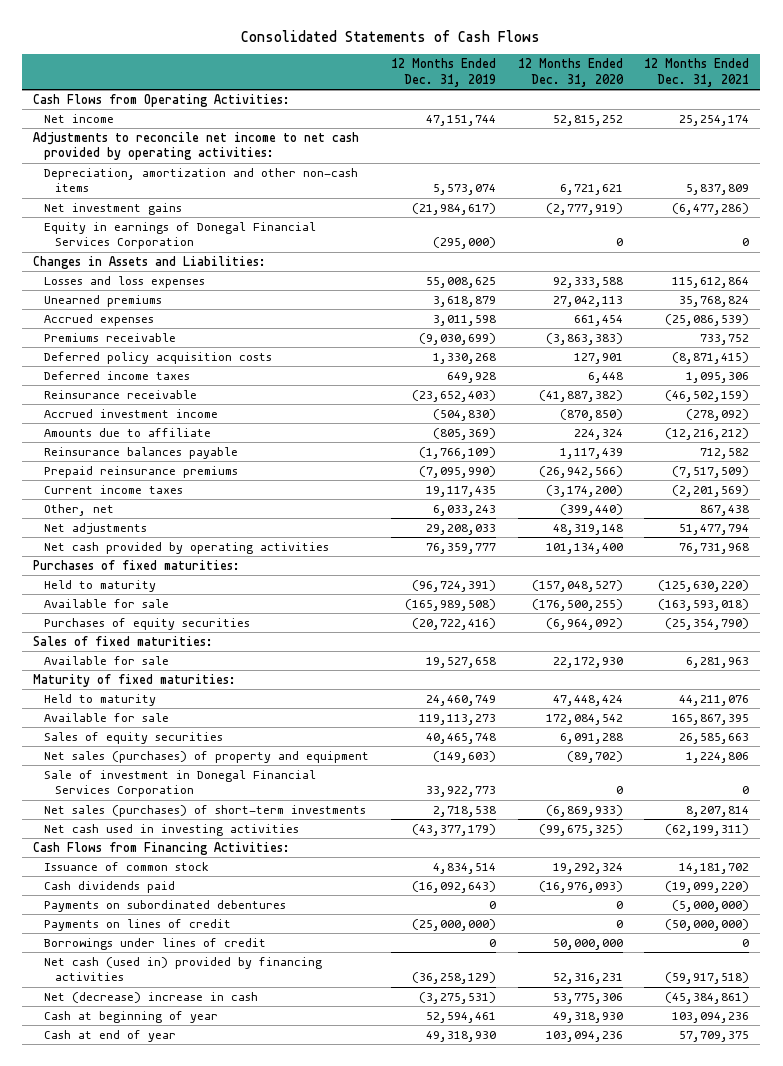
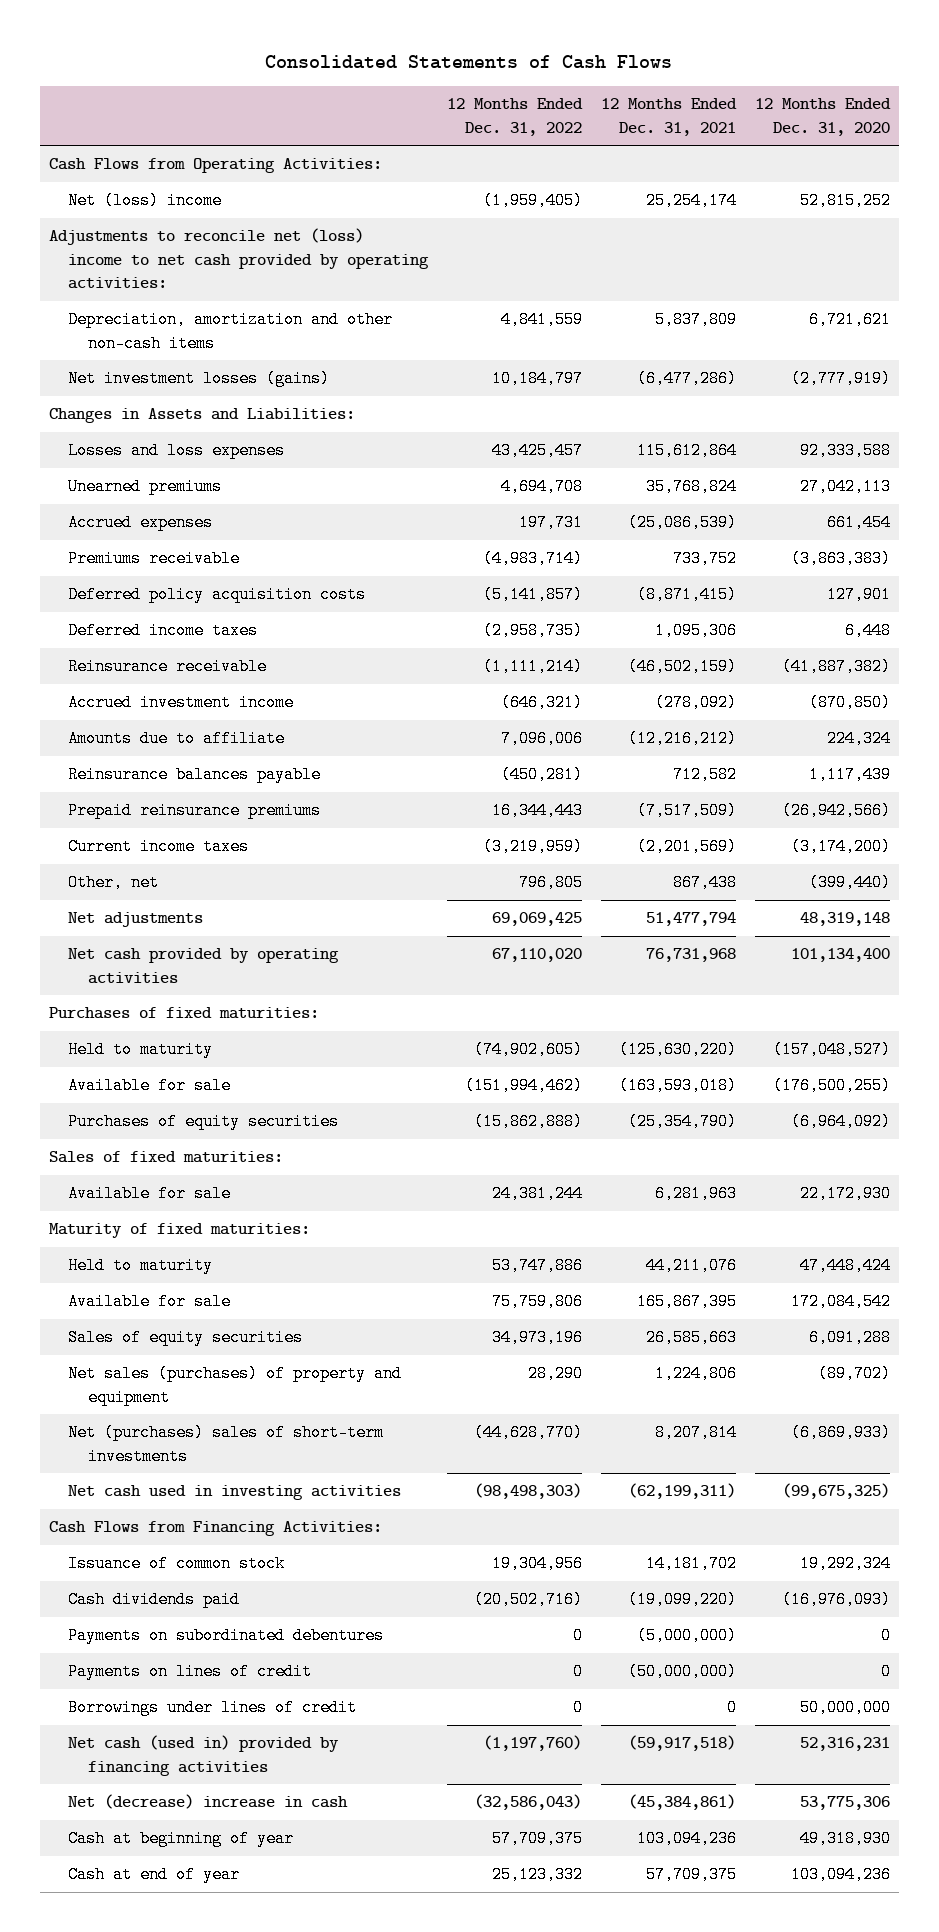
- | 12 Months Ended Dec. 31, 2019 | 12 Months Ended Dec. 31, 2020 | 12 Months Ended Dec. 31, 2021
+ | 12 Months Ended Dec. 31, 2022 | 12 Months Ended Dec. 31, 2021 | 12 Months Ended Dec. 31, 2020
- Net income | 47,151,744 | 52,815,252 | 25,254,174
- Adjustments to reconcile net income to net cash provided by operating activities:
+ Net (loss) income | (1,959,405) | 25,254,174 | 52,815,252
+ Adjustments to reconcile net (loss) income to net cash provided by operating activities:
- Net investment gains | (21,984,617) | (2,777,919) | (6,477,286)
- Equity in earnings of Donegal Financial Services Corporation | (295,000) | 0 | 0
+ Net investment losses (gains) | 10,184,797 | (6,477,286) | (2,777,919)
- Sale of investment in Donegal Financial Services Corporation | 33,922,773 | 0 | 0
- Net sales (purchases) of short-term investments | 2,718,538 | (6,869,933) | 8,207,814
+ Net (purchases) sales of short-term investments | (44,628,770) | 8,207,814 | (6,869,933)

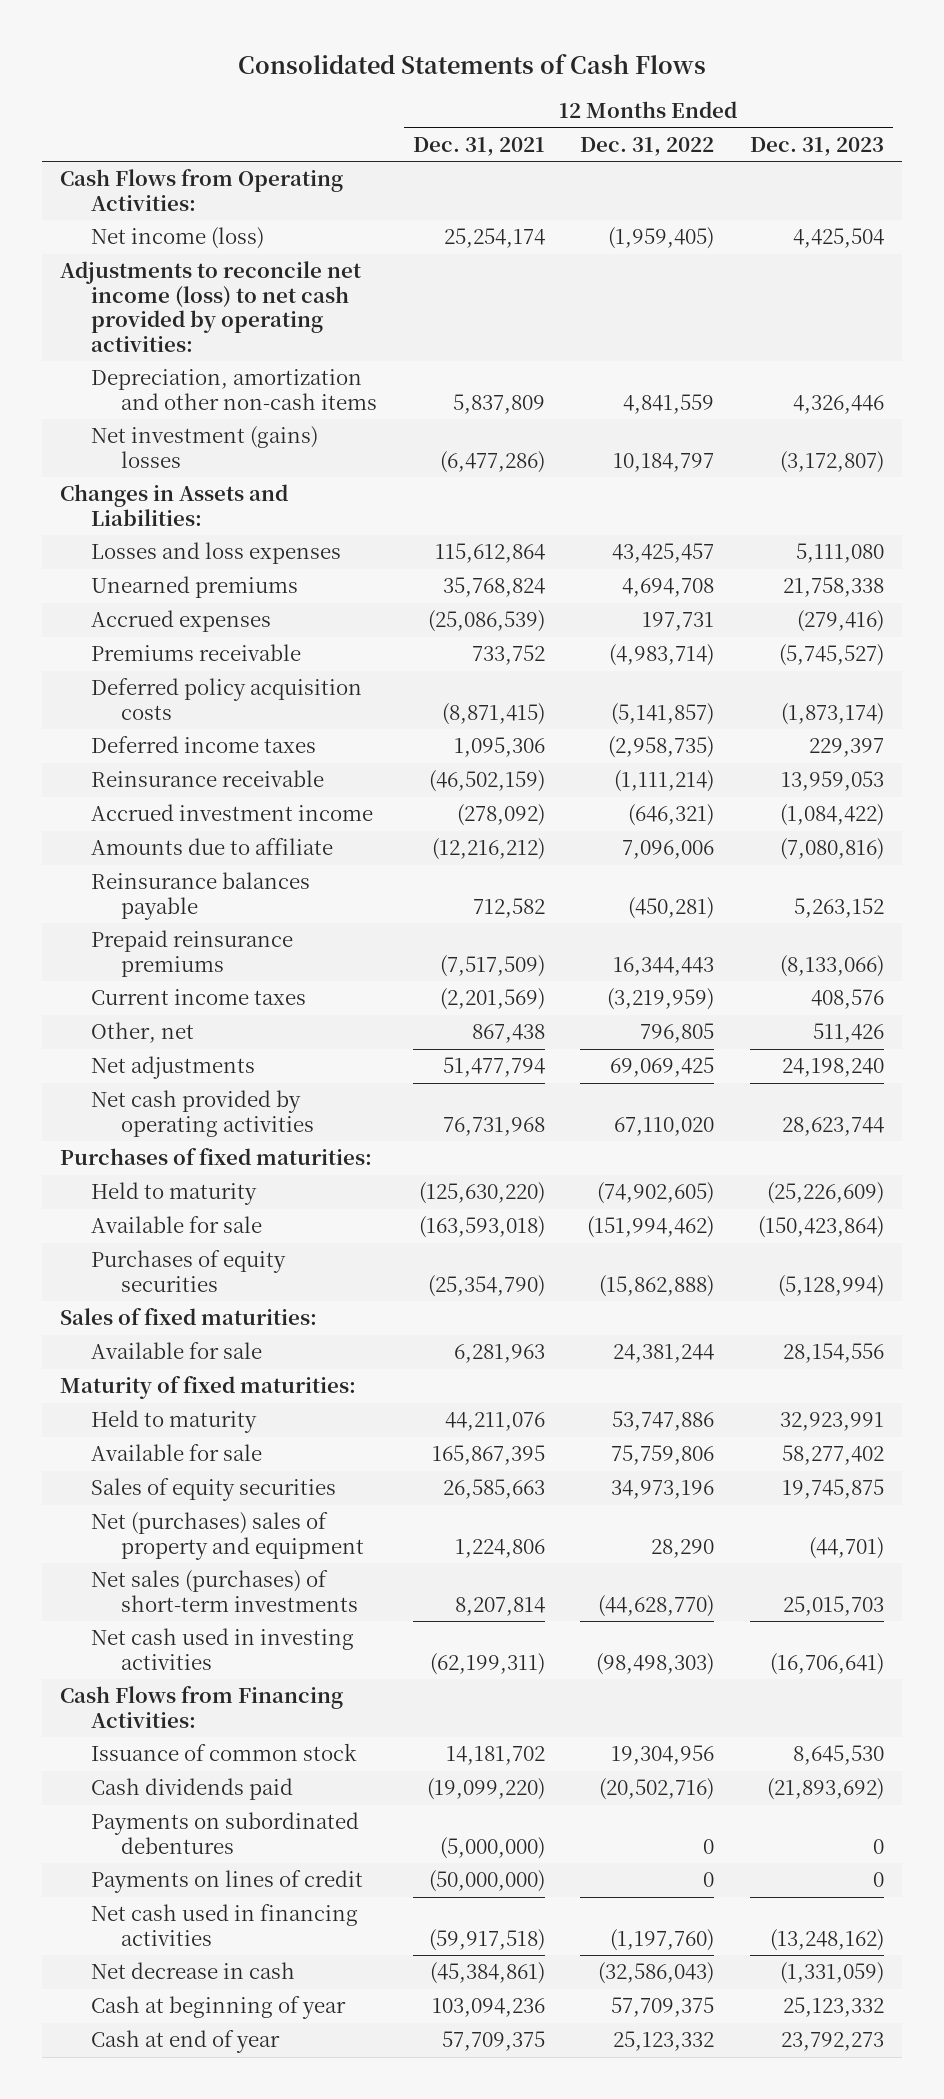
- | 12 Months Ended Dec. 31, 2022 | 12 Months Ended Dec. 31, 2021 | 12 Months Ended Dec. 31, 2020
+ | 12 Months Ended Dec. 31, 2021 | 12 Months Ended Dec. 31, 2022 | 12 Months Ended Dec. 31, 2023
- Net (loss) income | (1,959,405) | 25,254,174 | 52,815,252
- Adjustments to reconcile net (loss) income to net cash provided by operating activities:
+ Net income (loss) | 25,254,174 | (1,959,405) | 4,425,504
+ Adjustments to reconcile net income (loss) to net cash provided by operating activities:
- Net investment losses (gains) | 10,184,797 | (6,477,286) | (2,777,919)
+ Net investment (gains) losses | (6,477,286) | 10,184,797 | (3,172,807)
- Net sales (purchases) of property and equipment | 28,290 | 1,224,806 | (89,702)
- Net (purchases) sales of short-term investments | (44,628,770) | 8,207,814 | (6,869,933)
+ Net (purchases) sales of property and equipment | 1,224,806 | 28,290 | (44,701)
+ Net sales (purchases) of short-term investments | 8,207,814 | (44,628,770) | 25,015,703
- Borrowings under lines of credit | 0 | 0 | 50,000,000
- Net cash (used in) provided by financing activities | (1,197,760) | (59,917,518) | 52,316,231
- Net (decrease) increase in cash | (32,586,043) | (45,384,861) | 53,775,306
+ Net cash used in financing activities | (59,917,518) | (1,197,760) | (13,248,162)
+ Net decrease in cash | (45,384,861) | (32,586,043) | (1,331,059)

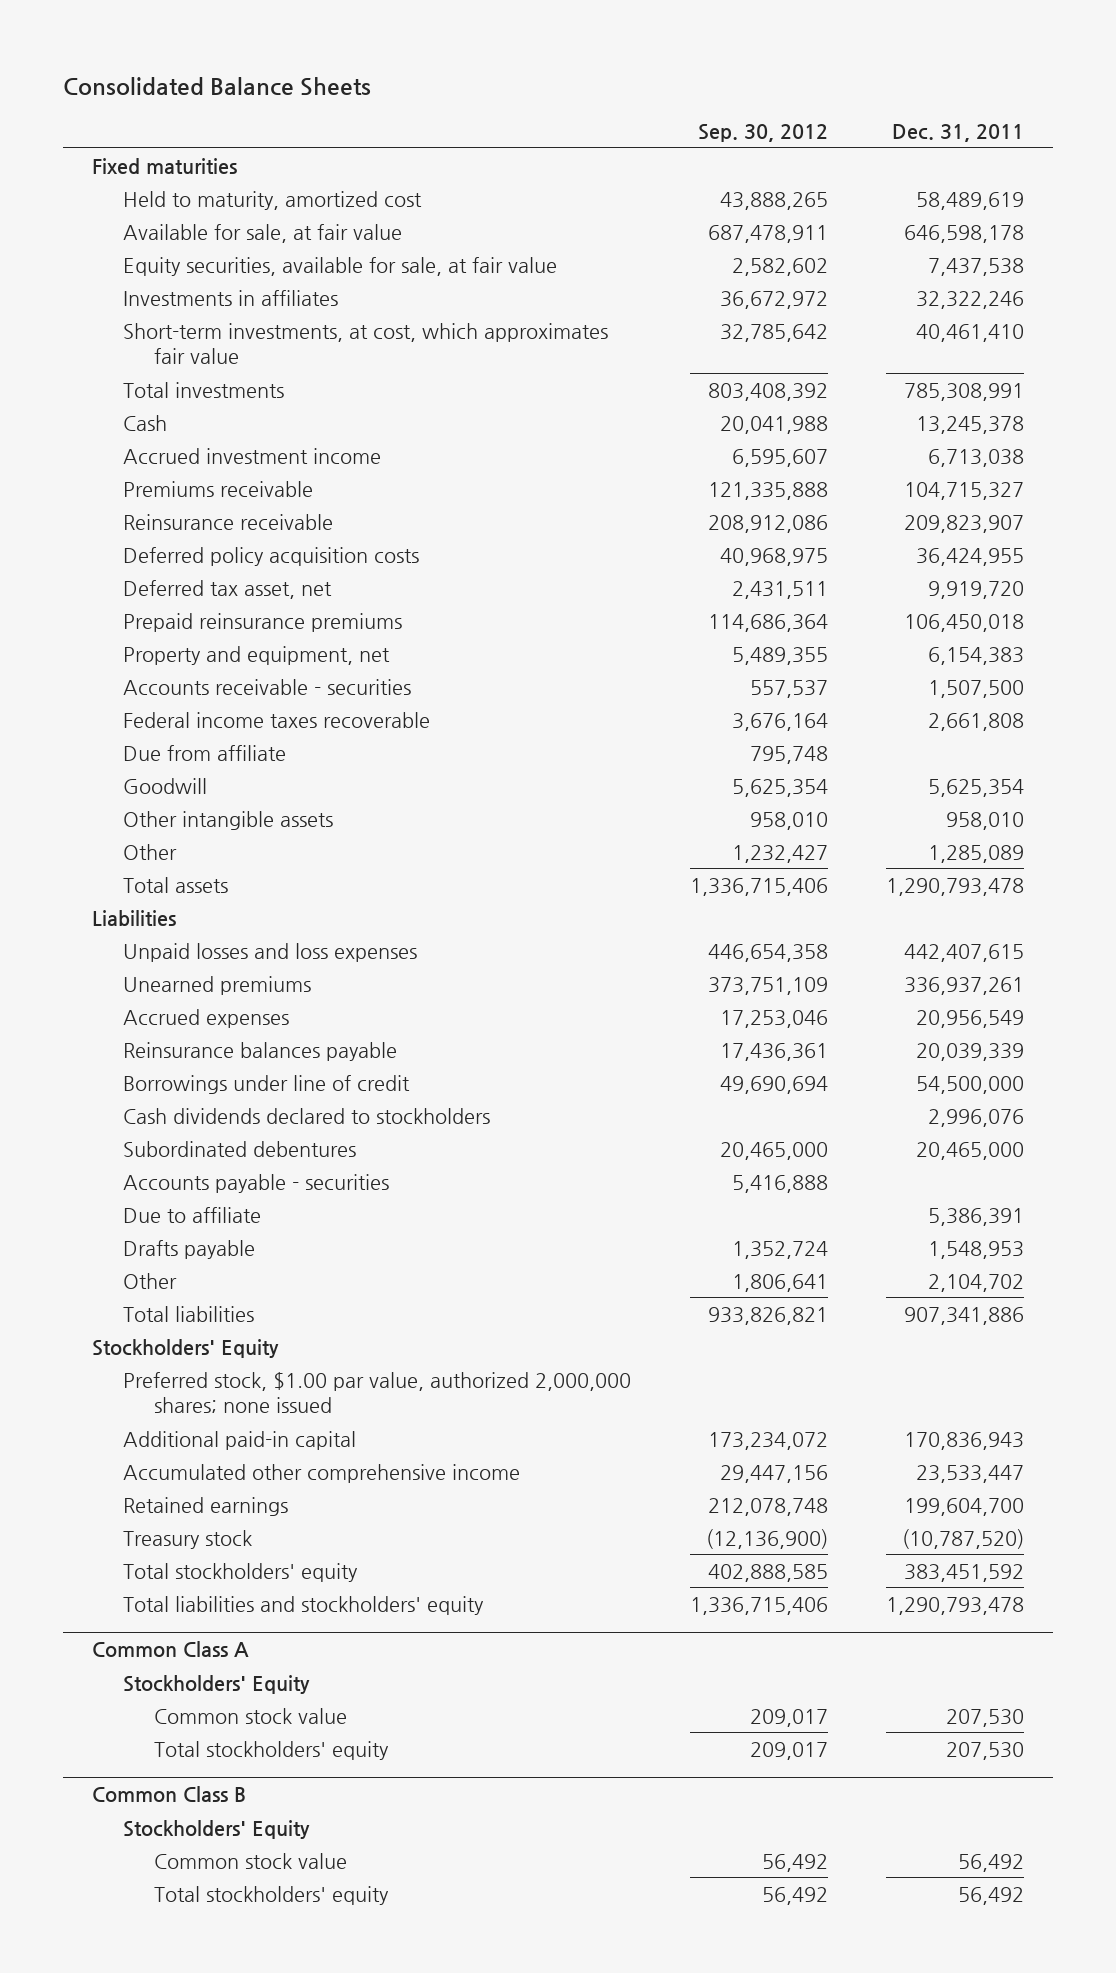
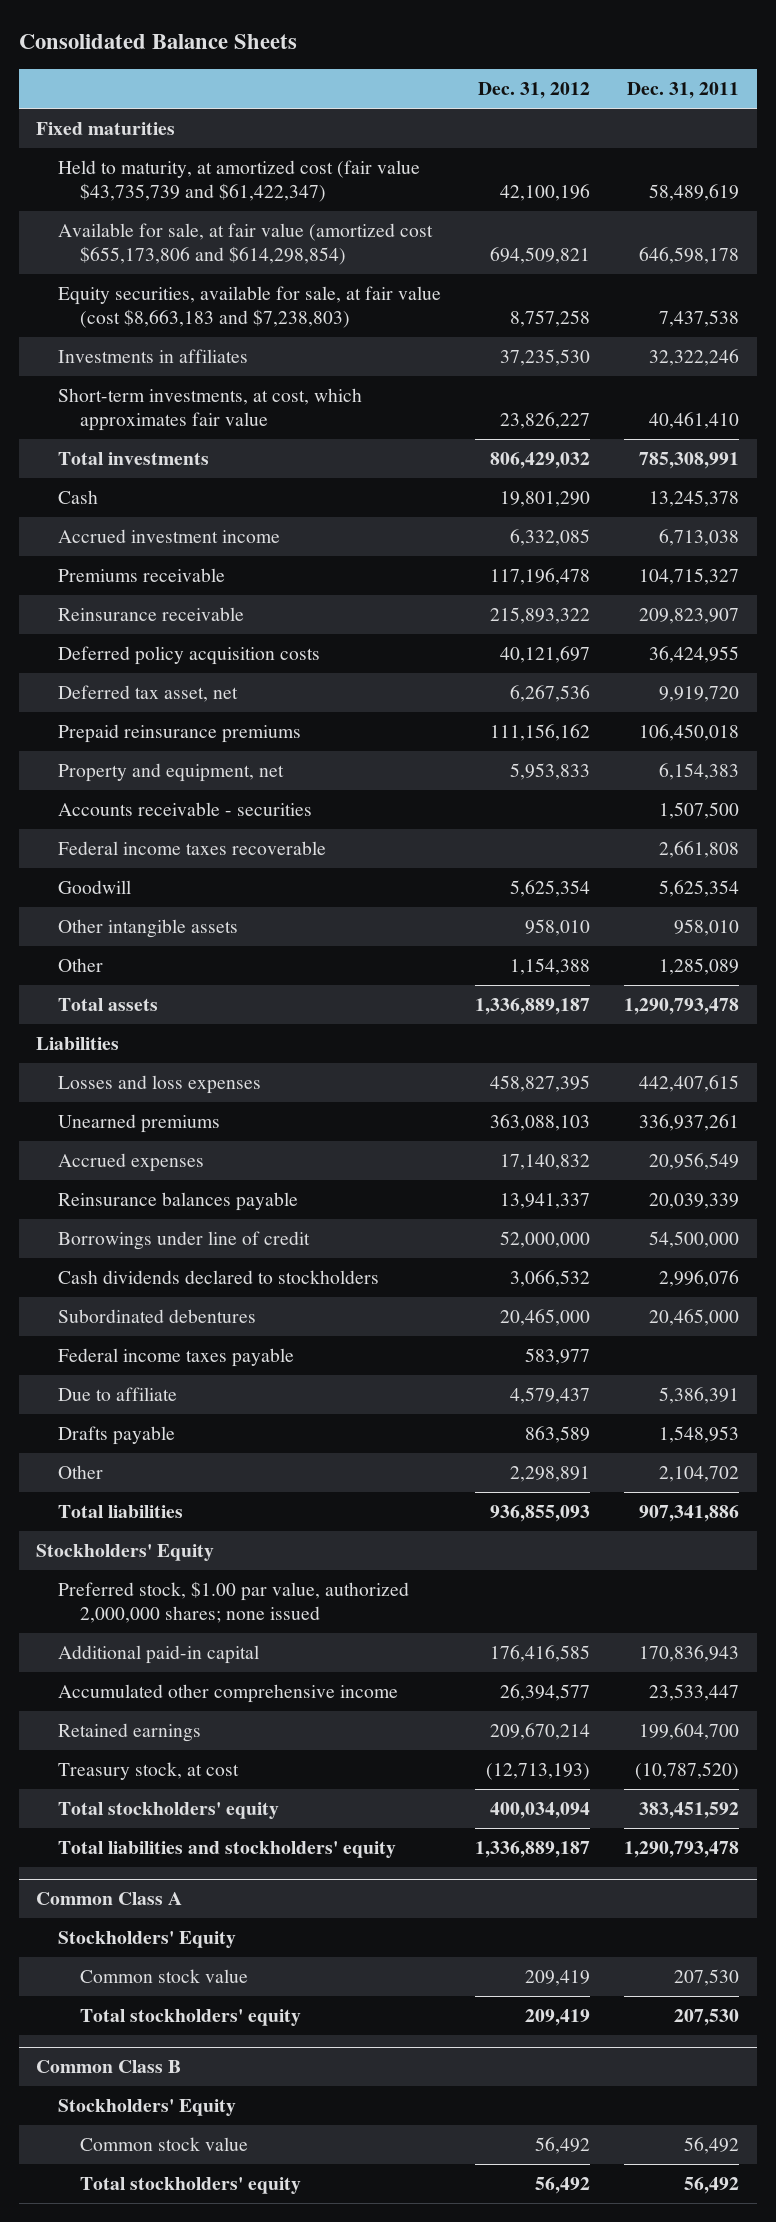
- | Sep. 30, 2012 | Dec. 31, 2011
+ | Dec. 31, 2012 | Dec. 31, 2011
- Held to maturity, amortized cost | 43,888,265 | 58,489,619
- Available for sale, at fair value | 687,478,911 | 646,598,178
- Equity securities, available for sale, at fair value | 2,582,602 | 7,437,538
+ Held to maturity, at amortized cost (fair value $43,735,739 and $61,422,347) | 42,100,196 | 58,489,619
+ Available for sale, at fair value (amortized cost $655,173,806 and $614,298,854) | 694,509,821 | 646,598,178
+ Equity securities, available for sale, at fair value (cost $8,663,183 and $7,238,803) | 8,757,258 | 7,437,538
- Due from affiliate | 795,748 |
- Unpaid losses and loss expenses | 446,654,358 | 442,407,615
+ Losses and loss expenses | 458,827,395 | 442,407,615
- Accounts payable - securities | 5,416,888 |
+ Federal income taxes payable | 583,977 |
- Treasury stock | (12,136,900) | (10,787,520)
+ Treasury stock, at cost | (12,713,193) | (10,787,520)

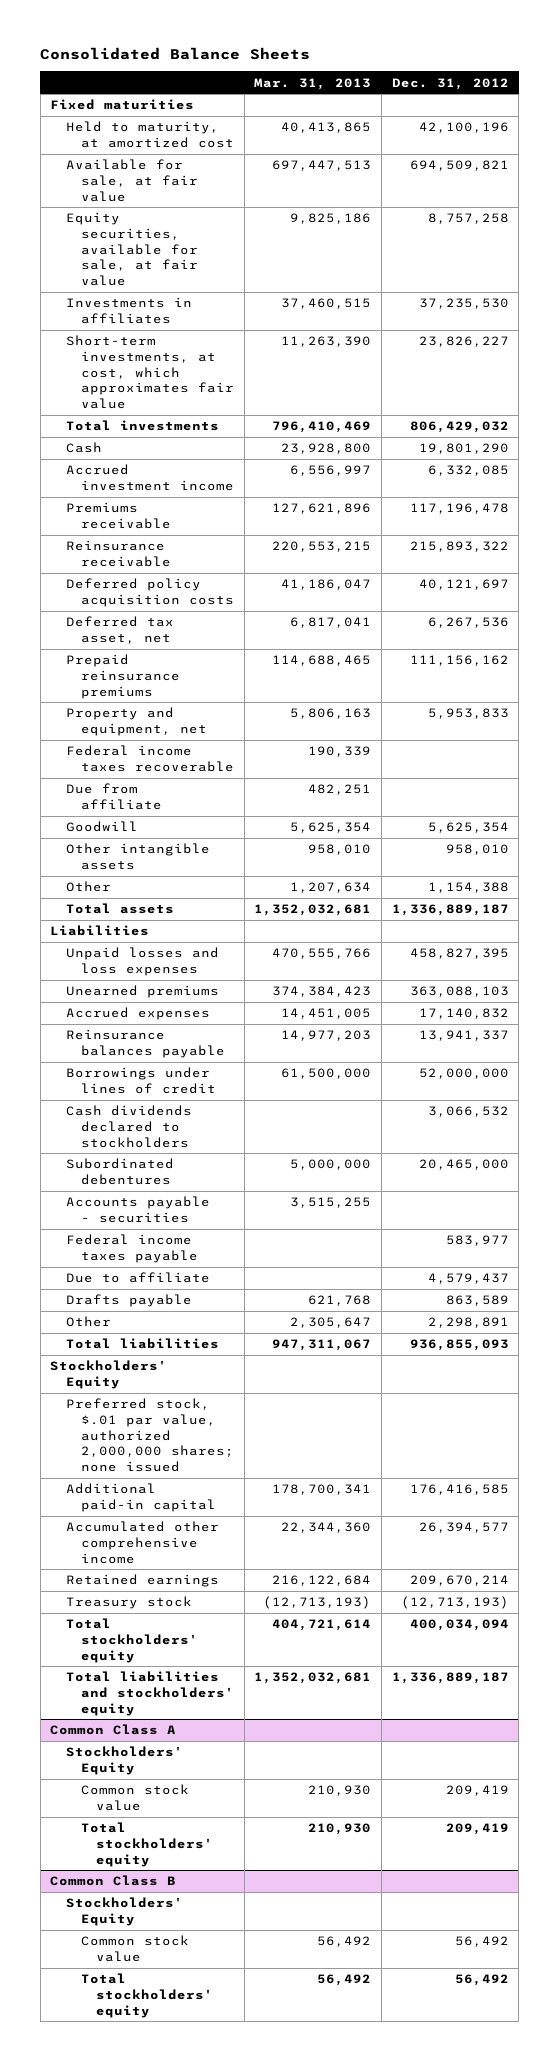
- | Dec. 31, 2012 | Dec. 31, 2011
+ | Mar. 31, 2013 | Dec. 31, 2012
- Held to maturity, at amortized cost (fair value $43,735,739 and $61,422,347) | 42,100,196 | 58,489,619
- Available for sale, at fair value (amortized cost $655,173,806 and $614,298,854) | 694,509,821 | 646,598,178
- Equity securities, available for sale, at fair value (cost $8,663,183 and $7,238,803) | 8,757,258 | 7,437,538
+ Held to maturity, at amortized cost | 40,413,865 | 42,100,196
+ Available for sale, at fair value | 697,447,513 | 694,509,821
+ Equity securities, available for sale, at fair value | 9,825,186 | 8,757,258
- Accounts receivable - securities | | 1,507,500
+ Due from affiliate | 482,251 |
- Losses and loss expenses | 458,827,395 | 442,407,615
+ Unpaid losses and loss expenses | 470,555,766 | 458,827,395
- Borrowings under line of credit | 52,000,000 | 54,500,000
+ Borrowings under lines of credit | 61,500,000 | 52,000,000
+ Accounts payable - securities | 3,515,255 |
- Preferred stock, $1.00 par value, authorized 2,000,000 shares; none issued
+ Preferred stock, $.01 par value, authorized 2,000,000 shares; none issued
- Treasury stock, at cost | (12,713,193) | (10,787,520)
+ Treasury stock | (12,713,193) | (12,713,193)

